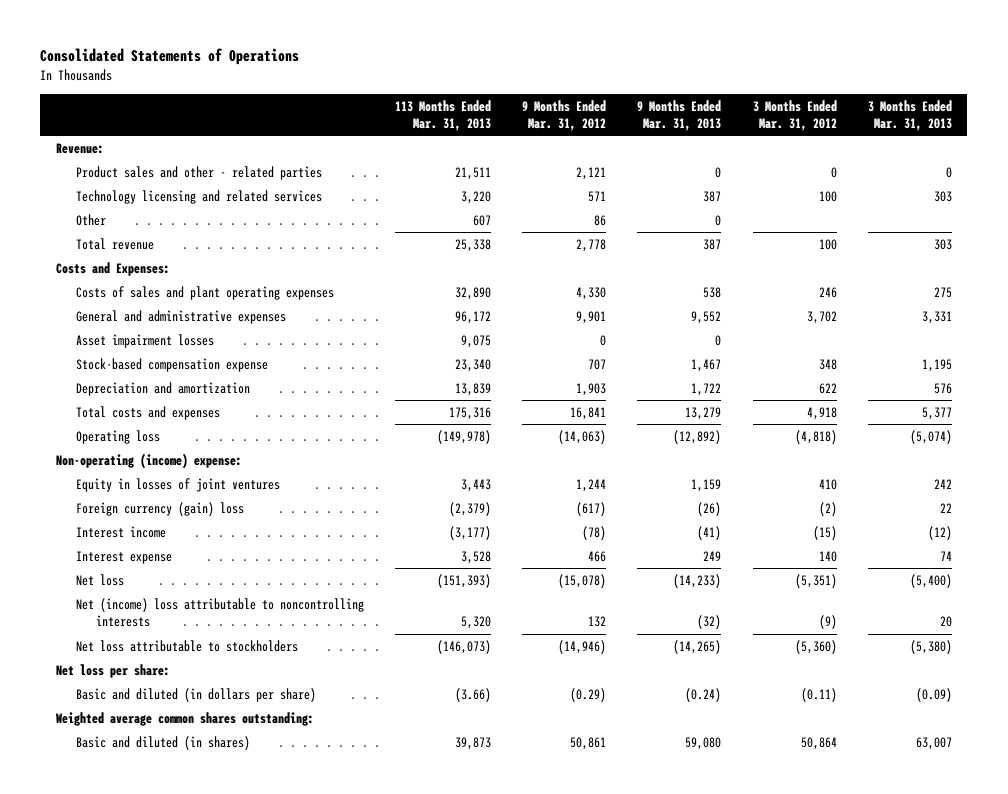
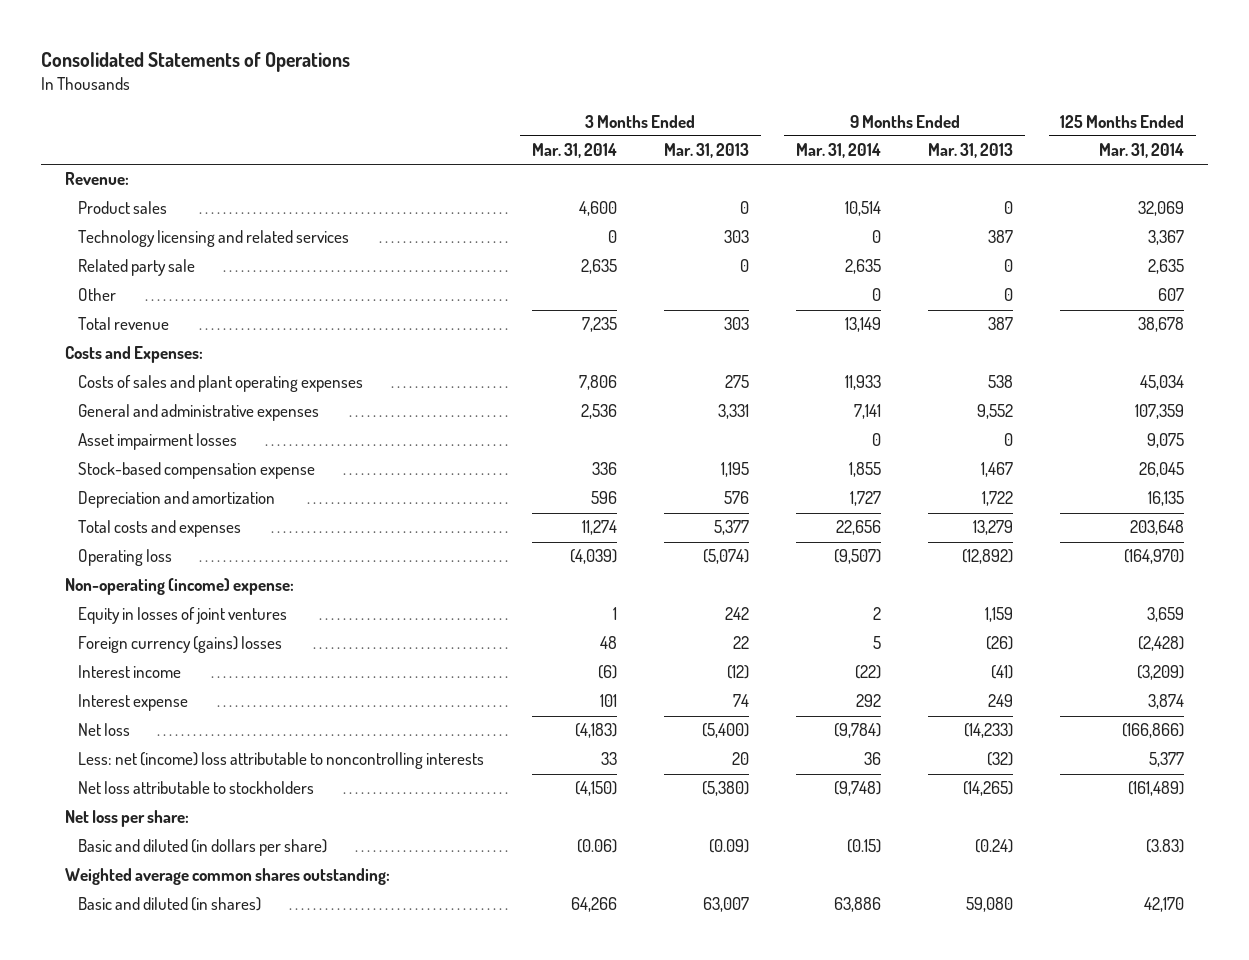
- | 113 Months Ended Mar. 31, 2013 | 9 Months Ended Mar. 31, 2012 | 9 Months Ended Mar. 31, 2013 | 3 Months Ended Mar. 31, 2012 | 3 Months Ended Mar. 31, 2013
+ | 3 Months Ended Mar. 31, 2014 | 3 Months Ended Mar. 31, 2013 | 9 Months Ended Mar. 31, 2014 | 9 Months Ended Mar. 31, 2013 | 125 Months Ended Mar. 31, 2014
- Product sales and other - related parties | 21,511 | 2,121 | 0 | 0 | 0
+ Product sales | 4,600 | 0 | 10,514 | 0 | 32,069
+ Related party sale | 2,635 | 0 | 2,635 | 0 | 2,635
- Foreign currency (gain) loss | (2,379) | (617) | (26) | (2) | 22
+ Foreign currency (gains) losses | 48 | 22 | 5 | (26) | (2,428)
- Net (income) loss attributable to noncontrolling interests | 5,320 | 132 | (32) | (9) | 20
+ Less: net (income) loss attributable to noncontrolling interests | 33 | 20 | 36 | (32) | 5,377

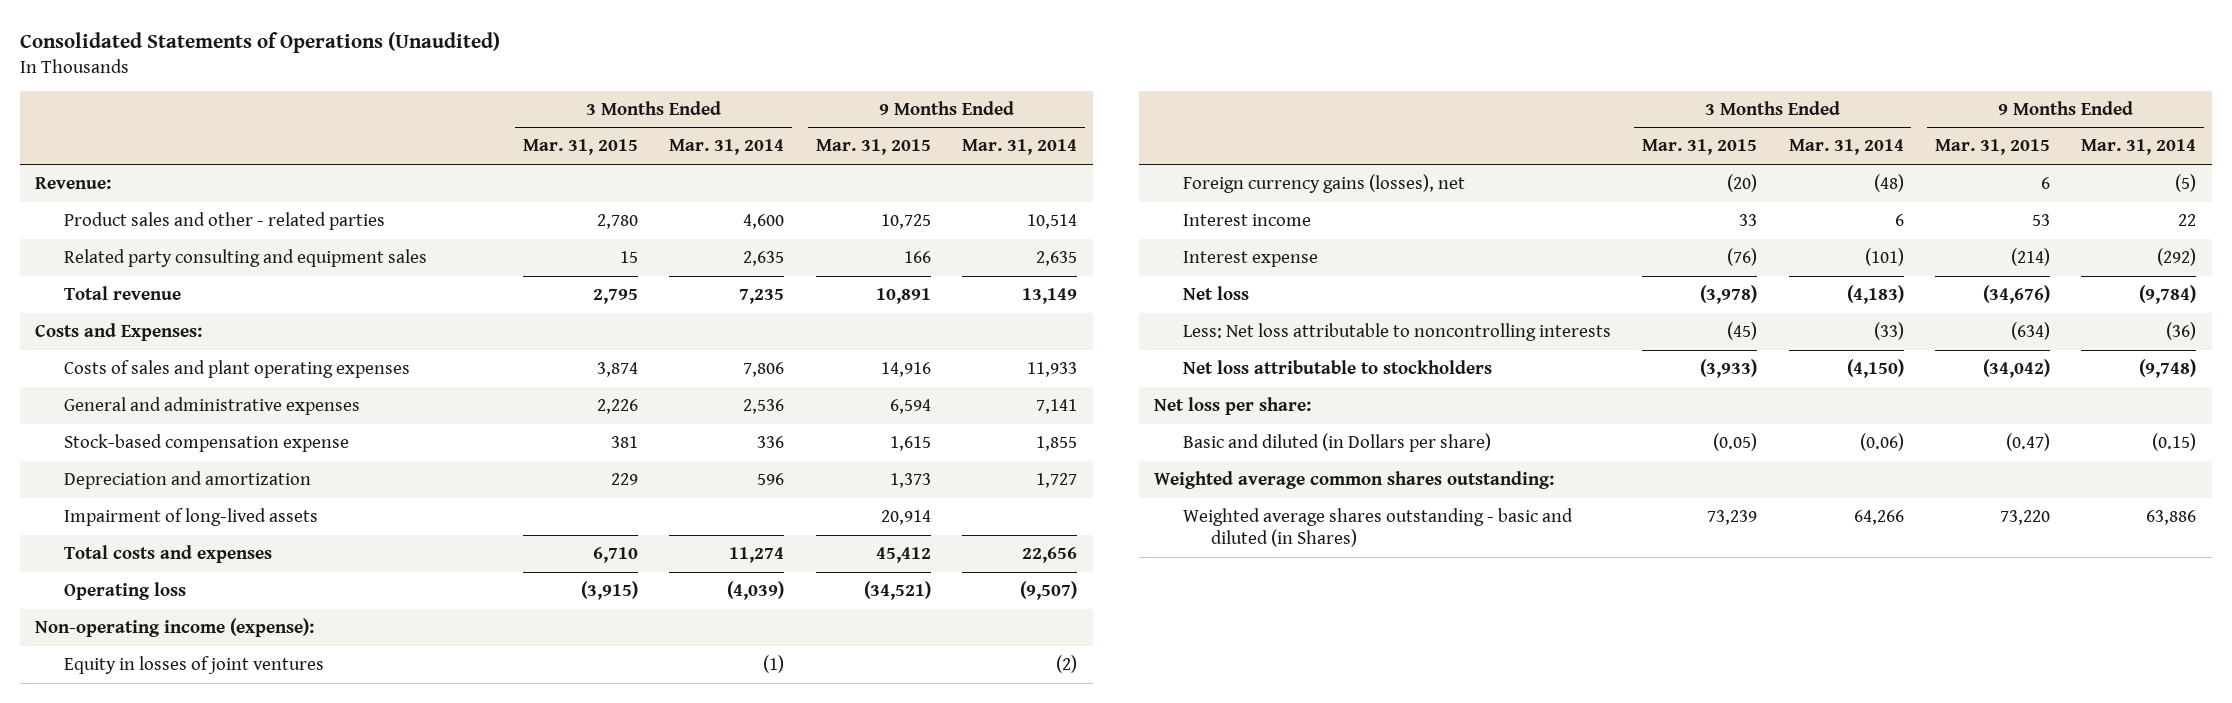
- Consolidated Statements of Operations
+ Consolidated Statements of Operations (Unaudited)
- | 3 Months Ended Mar. 31, 2014 | 3 Months Ended Mar. 31, 2013 | 9 Months Ended Mar. 31, 2014 | 9 Months Ended Mar. 31, 2013 | 125 Months Ended Mar. 31, 2014
+ | 3 Months Ended Mar. 31, 2015 | 3 Months Ended Mar. 31, 2014 | 9 Months Ended Mar. 31, 2015 | 9 Months Ended Mar. 31, 2014
- Product sales | 4,600 | 0 | 10,514 | 0 | 32,069
- Technology licensing and related services | 0 | 303 | 0 | 387 | 3,367
- Related party sale | 2,635 | 0 | 2,635 | 0 | 2,635
- Other | | | 0 | 0 | 607
+ Product sales and other - related parties | 2,780 | 4,600 | 10,725 | 10,514
+ Related party consulting and equipment sales | 15 | 2,635 | 166 | 2,635
- Asset impairment losses | | | 0 | 0 | 9,075
+ Impairment of long-lived assets | | | 20,914 |
- Non-operating (income) expense:
- Equity in losses of joint ventures | 1 | 242 | 2 | 1,159 | 3,659
- Foreign currency (gains) losses | 48 | 22 | 5 | (26) | (2,428)
- Interest income | (6) | (12) | (22) | (41) | (3,209)
- Interest expense | 101 | 74 | 292 | 249 | 3,874
+ Non-operating income (expense):
+ Equity in losses of joint ventures | | (1) | | (2)
+ Foreign currency gains (losses), net | (20) | (48) | 6 | (5)
+ Interest income | 33 | 6 | 53 | 22
+ Interest expense | (76) | (101) | (214) | (292)
- Less: net (income) loss attributable to noncontrolling interests | 33 | 20 | 36 | (32) | 5,377
+ Less: Net loss attributable to noncontrolling interests | (45) | (33) | (634) | (36)
- Basic and diluted (in dollars per share) | (0.06) | (0.09) | (0.15) | (0.24) | (3.83)
+ Basic and diluted (in Dollars per share) | (0.05) | (0.06) | (0.47) | (0.15)
- Basic and diluted (in shares) | 64,266 | 63,007 | 63,886 | 59,080 | 42,170
+ Weighted average shares outstanding - basic and diluted (in Shares) | 73,239 | 64,266 | 73,220 | 63,886

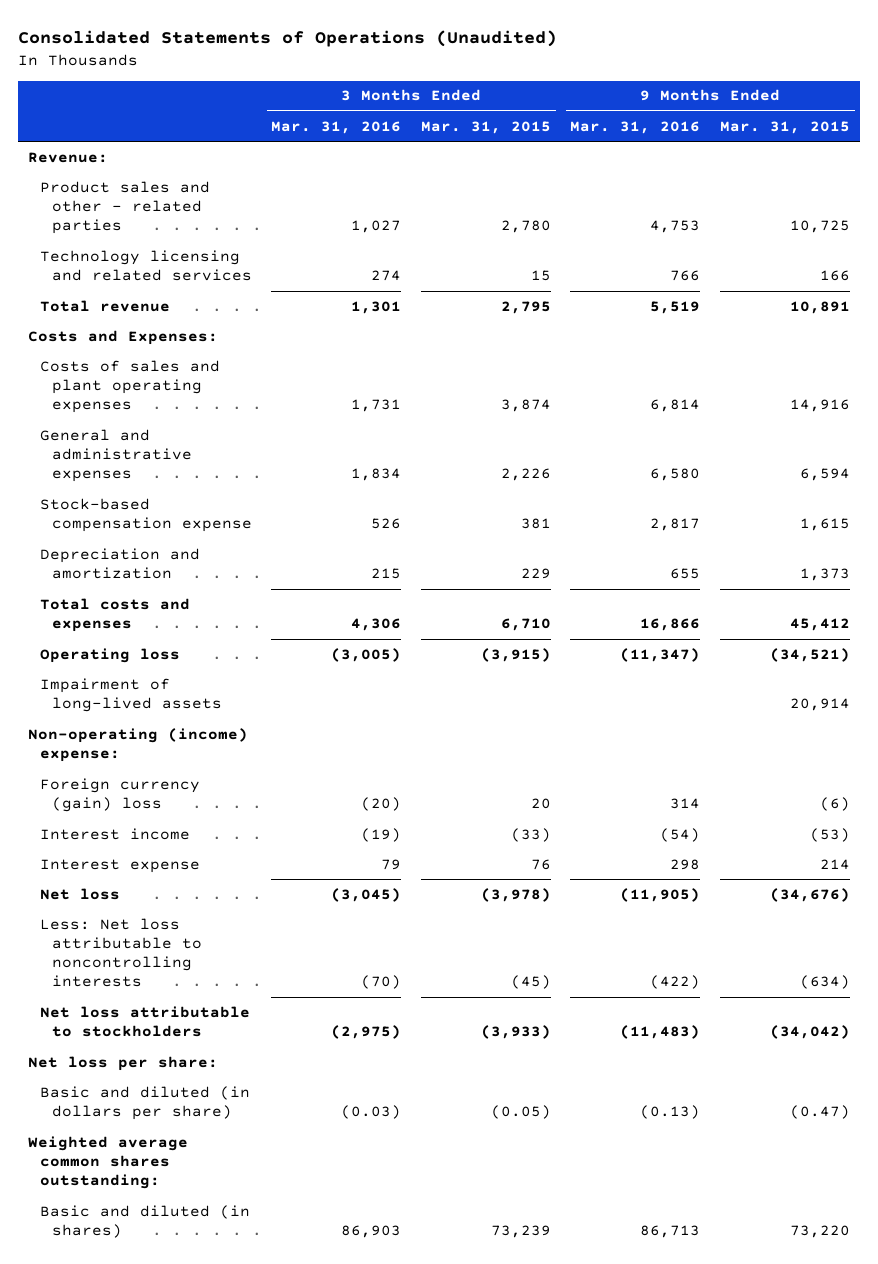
- | 3 Months Ended Mar. 31, 2015 | 3 Months Ended Mar. 31, 2014 | 9 Months Ended Mar. 31, 2015 | 9 Months Ended Mar. 31, 2014
+ | 3 Months Ended Mar. 31, 2016 | 3 Months Ended Mar. 31, 2015 | 9 Months Ended Mar. 31, 2016 | 9 Months Ended Mar. 31, 2015
- Related party consulting and equipment sales | 15 | 2,635 | 166 | 2,635
+ Technology licensing and related services | 274 | 15 | 766 | 166
- Non-operating income (expense):
- Equity in losses of joint ventures | | (1) | | (2)
- Foreign currency gains (losses), net | (20) | (48) | 6 | (5)
- Interest income | 33 | 6 | 53 | 22
- Interest expense | (76) | (101) | (214) | (292)
moved down: Impairment of long-lived assets | | | | 20,914
+ Non-operating (income) expense:
+ Foreign currency (gain) loss | (20) | 20 | 314 | (6)
+ Interest income | (19) | (33) | (54) | (53)
+ Interest expense | 79 | 76 | 298 | 214
- Basic and diluted (in Dollars per share) | (0.05) | (0.06) | (0.47) | (0.15)
+ Basic and diluted (in dollars per share) | (0.03) | (0.05) | (0.13) | (0.47)
- Weighted average shares outstanding - basic and diluted (in Shares) | 73,239 | 64,266 | 73,220 | 63,886
+ Basic and diluted (in shares) | 86,903 | 73,239 | 86,713 | 73,220

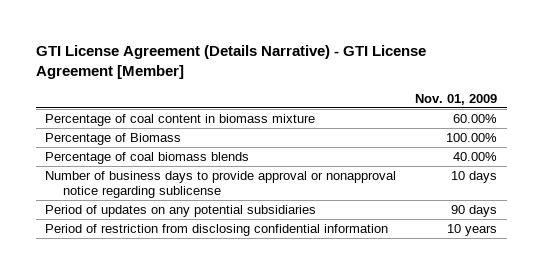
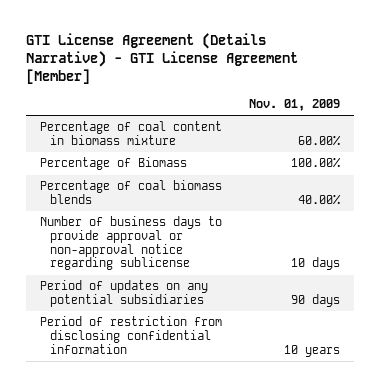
- Number of business days to provide approval or nonapproval notice regarding sublicense | 10 days
+ Number of business days to provide approval or non-approval notice regarding sublicense | 10 days

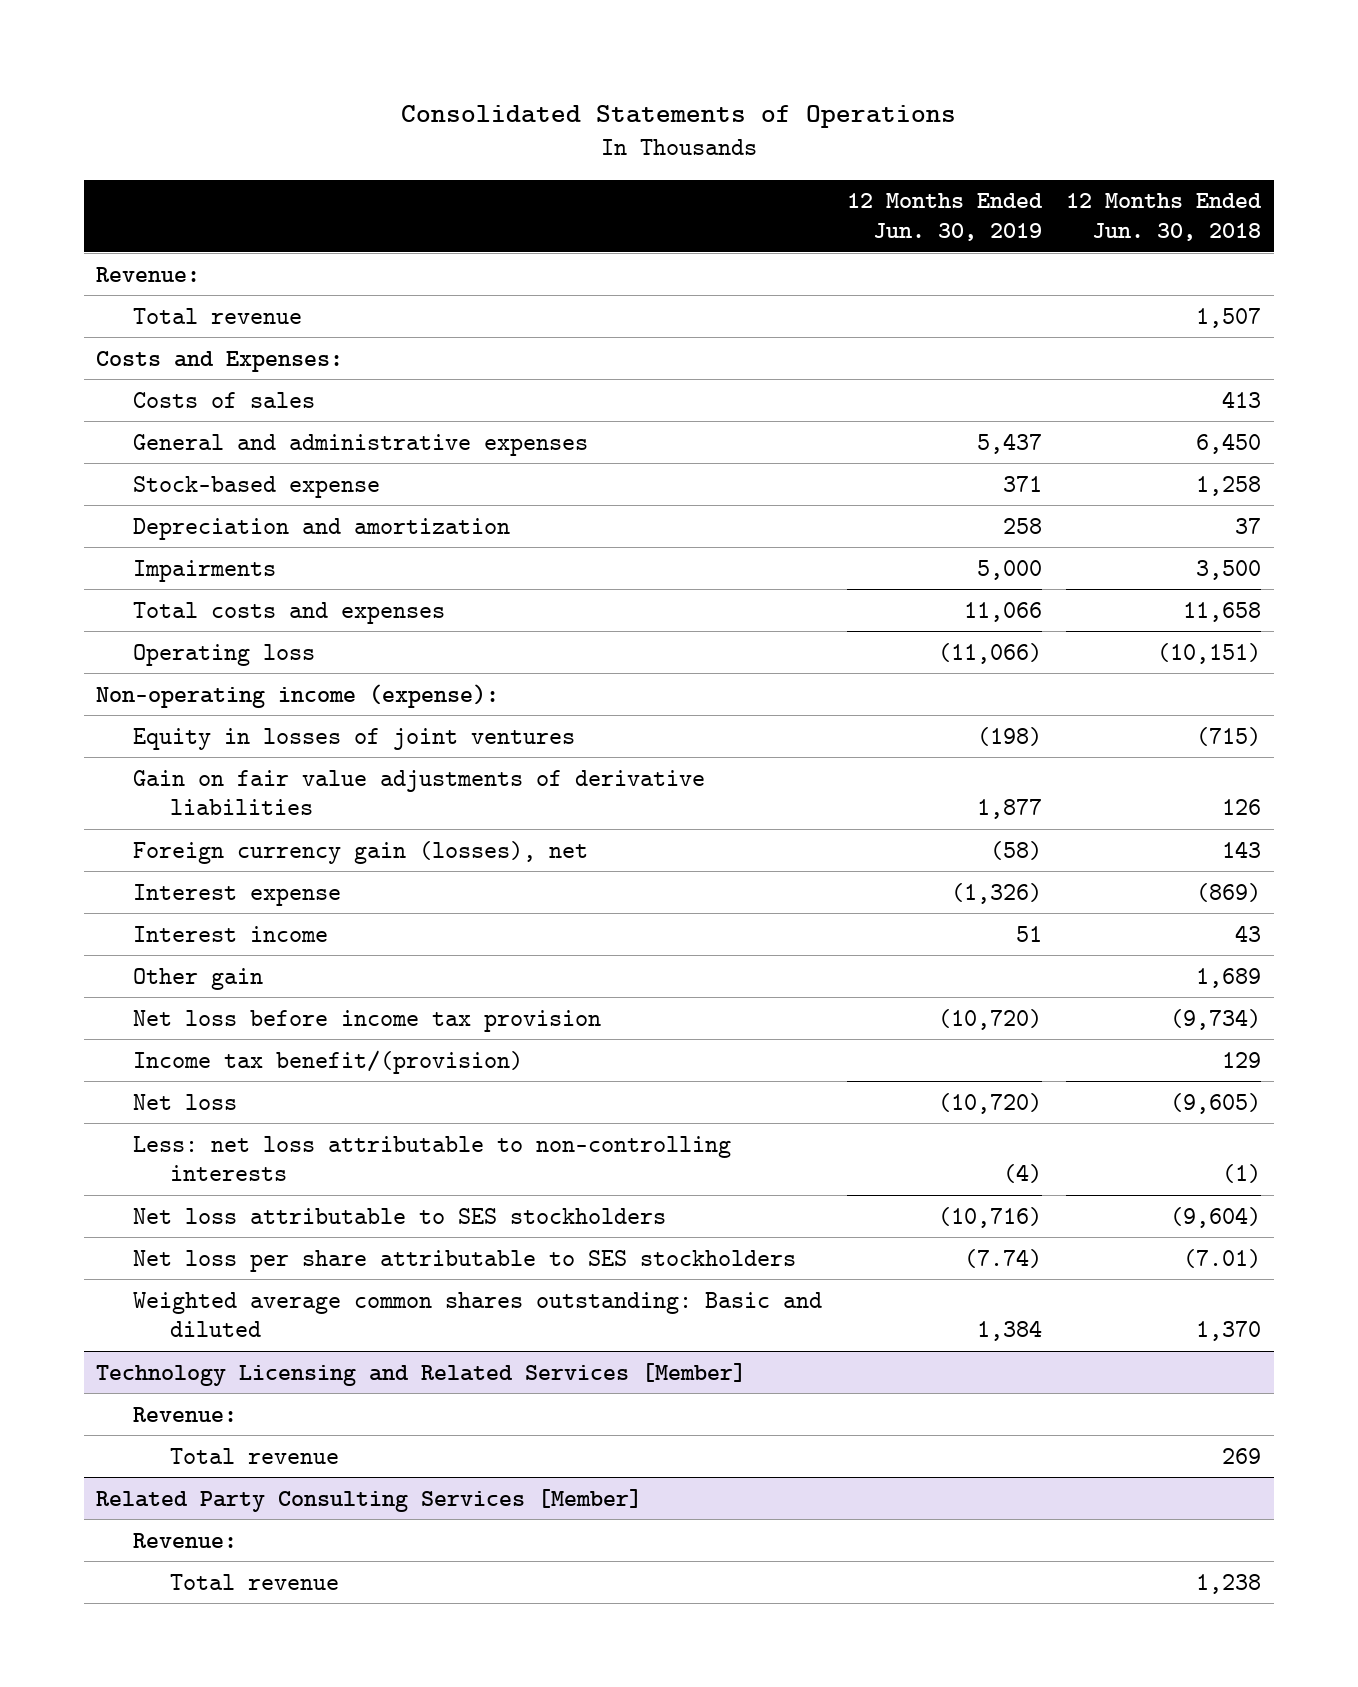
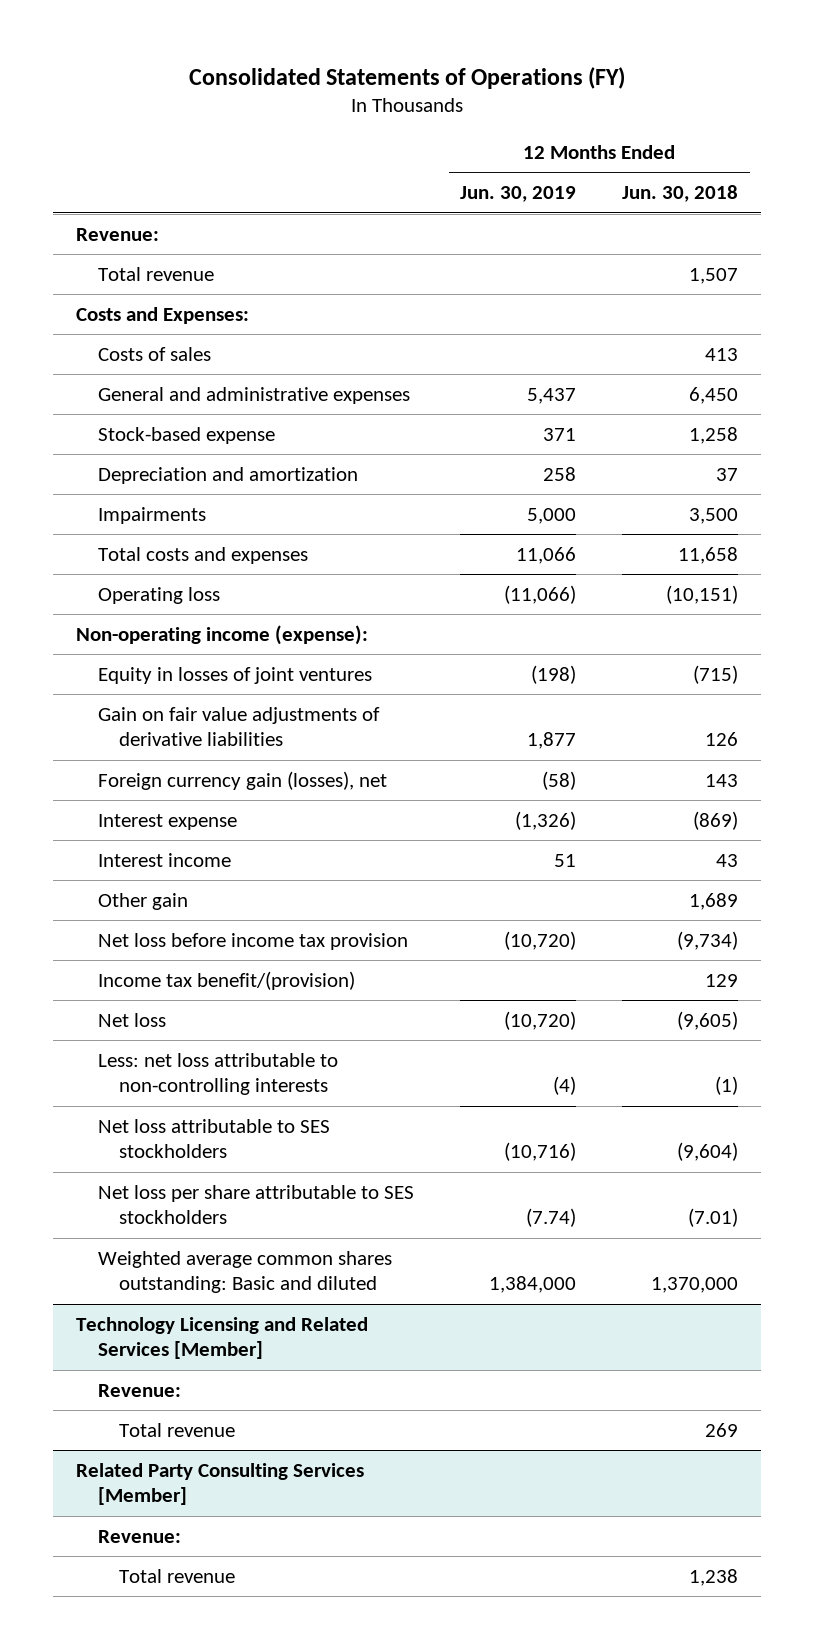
- Consolidated Statements of Operations
+ Consolidated Statements of Operations (FY)
- Weighted average common shares outstanding: Basic and diluted | 1,384 | 1,370
+ Weighted average common shares outstanding: Basic and diluted | 1,384,000 | 1,370,000

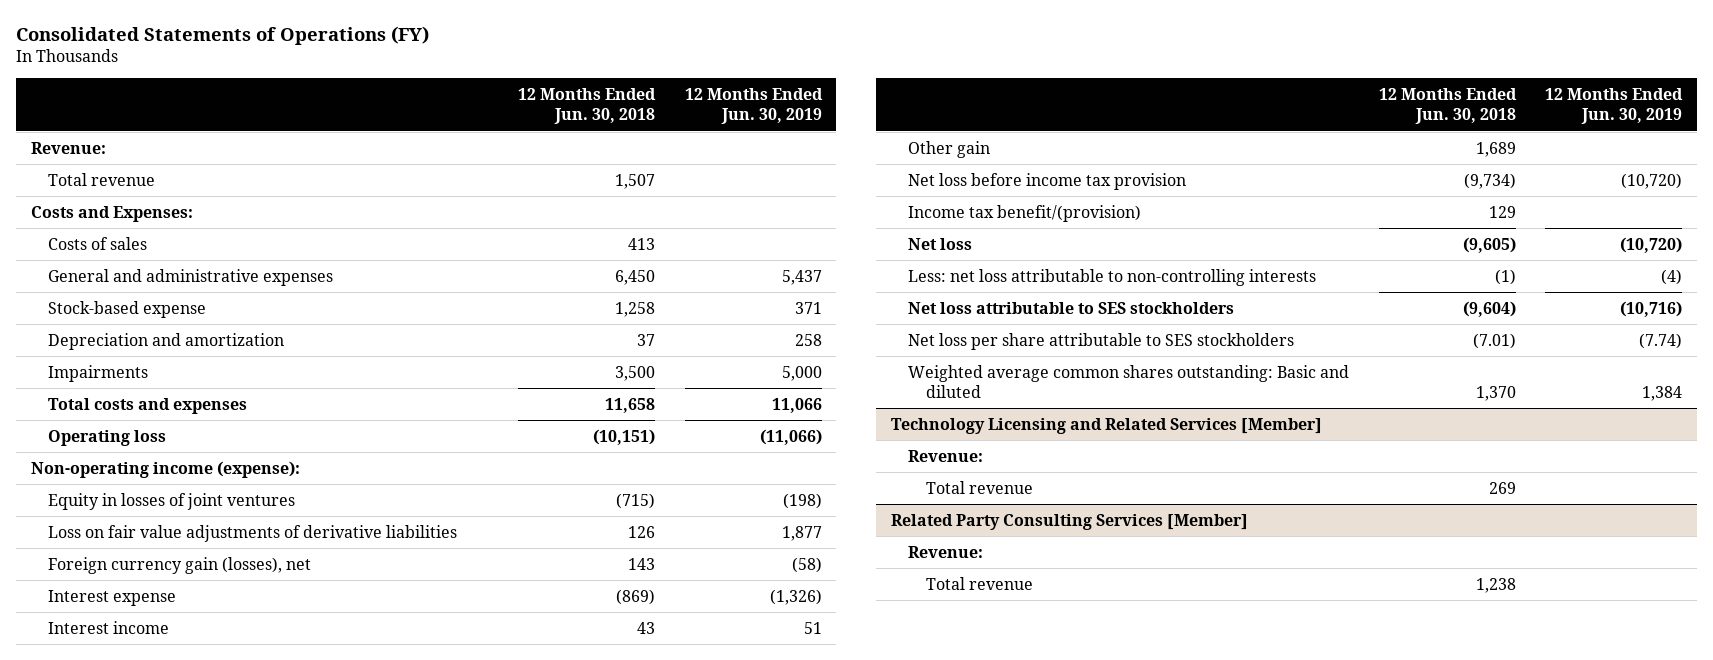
- | 12 Months Ended Jun. 30, 2019 | 12 Months Ended Jun. 30, 2018
+ | 12 Months Ended Jun. 30, 2018 | 12 Months Ended Jun. 30, 2019
- Gain on fair value adjustments of derivative liabilities | 1,877 | 126
+ Loss on fair value adjustments of derivative liabilities | 126 | 1,877
- Weighted average common shares outstanding: Basic and diluted | 1,384,000 | 1,370,000
+ Weighted average common shares outstanding: Basic and diluted | 1,370 | 1,384

